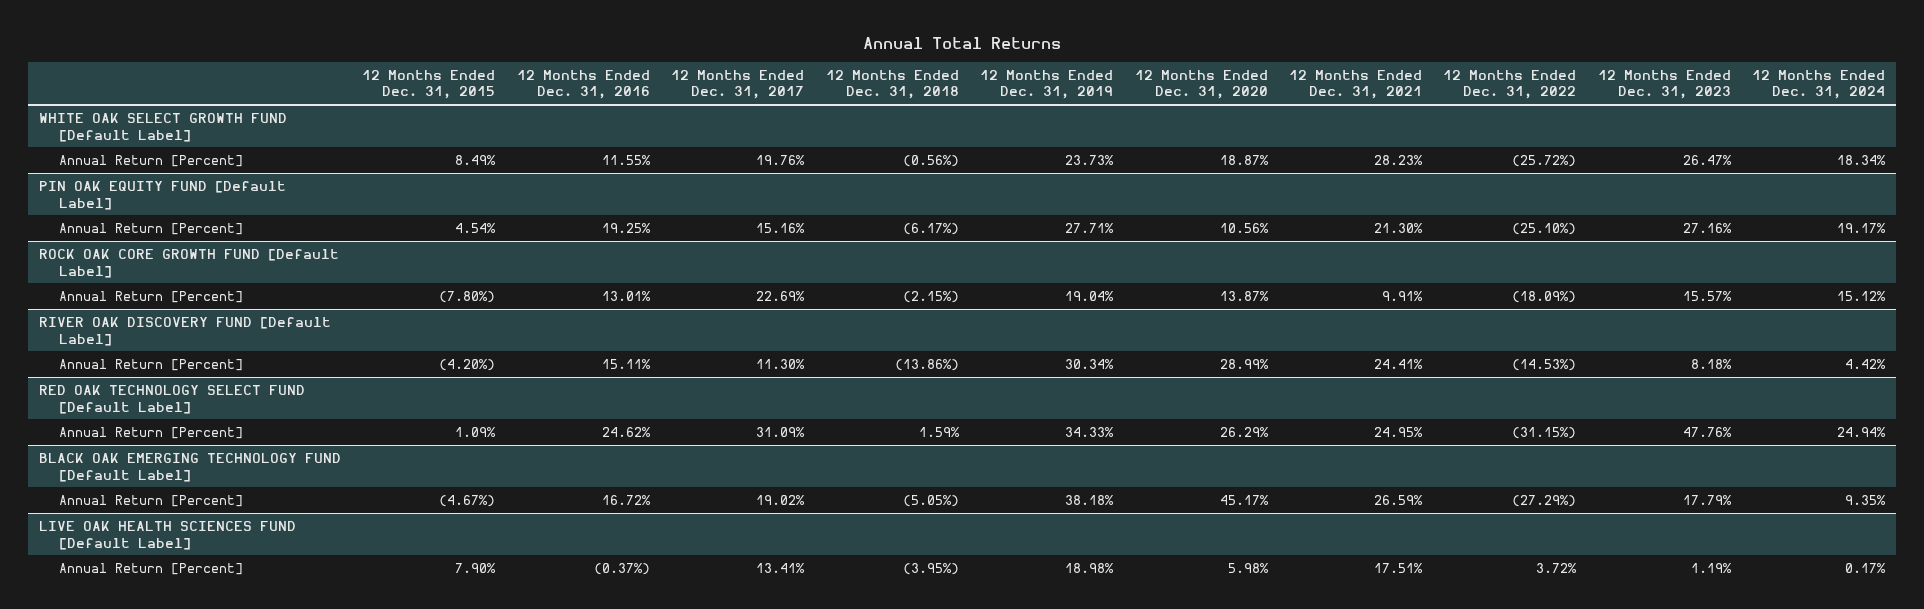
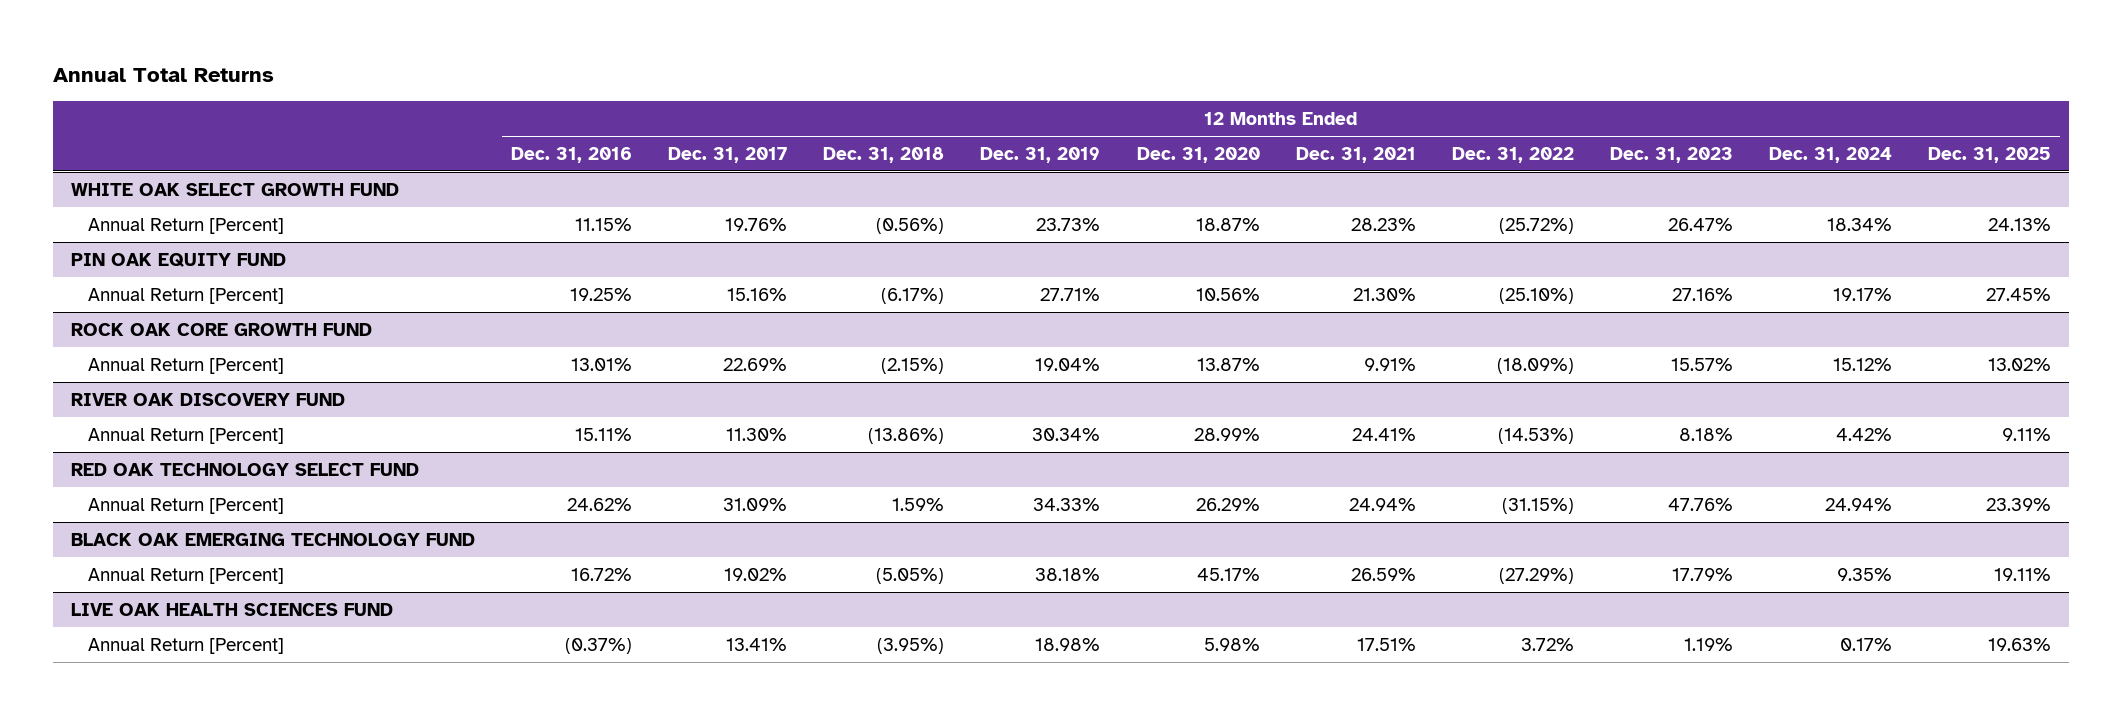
- | 12 Months Ended Dec. 31, 2015 | 12 Months Ended Dec. 31, 2016 | 12 Months Ended Dec. 31, 2017 | 12 Months Ended Dec. 31, 2018 | 12 Months Ended Dec. 31, 2019 | 12 Months Ended Dec. 31, 2020 | 12 Months Ended Dec. 31, 2021 | 12 Months Ended Dec. 31, 2022 | 12 Months Ended Dec. 31, 2023 | 12 Months Ended Dec. 31, 2024
+ | 12 Months Ended Dec. 31, 2016 | 12 Months Ended Dec. 31, 2017 | 12 Months Ended Dec. 31, 2018 | 12 Months Ended Dec. 31, 2019 | 12 Months Ended Dec. 31, 2020 | 12 Months Ended Dec. 31, 2021 | 12 Months Ended Dec. 31, 2022 | 12 Months Ended Dec. 31, 2023 | 12 Months Ended Dec. 31, 2024 | 12 Months Ended Dec. 31, 2025
- WHITE OAK SELECT GROWTH FUND [Default Label]
- Annual Return [Percent] | 8.49% | 11.55% | 19.76% | (0.56%) | 23.73% | 18.87% | 28.23% | (25.72%) | 26.47% | 18.34%
- PIN OAK EQUITY FUND [Default Label]
+ WHITE OAK SELECT GROWTH FUND
+ Annual Return [Percent] | 11.15% | 19.76% | (0.56%) | 23.73% | 18.87% | 28.23% | (25.72%) | 26.47% | 18.34% | 24.13%
+ PIN OAK EQUITY FUND
- ROCK OAK CORE GROWTH FUND [Default Label]
+ ROCK OAK CORE GROWTH FUND
- RIVER OAK DISCOVERY FUND [Default Label]
+ RIVER OAK DISCOVERY FUND
- RED OAK TECHNOLOGY SELECT FUND [Default Label]
- Annual Return [Percent] | 1.09% | 24.62% | 31.09% | 1.59% | 34.33% | 26.29% | 24.95% | (31.15%) | 47.76% | 24.94%
- BLACK OAK EMERGING TECHNOLOGY FUND [Default Label]
+ RED OAK TECHNOLOGY SELECT FUND
+ Annual Return [Percent] | 24.62% | 31.09% | 1.59% | 34.33% | 26.29% | 24.94% | (31.15%) | 47.76% | 24.94% | 23.39%
+ BLACK OAK EMERGING TECHNOLOGY FUND
- LIVE OAK HEALTH SCIENCES FUND [Default Label]
+ LIVE OAK HEALTH SCIENCES FUND

